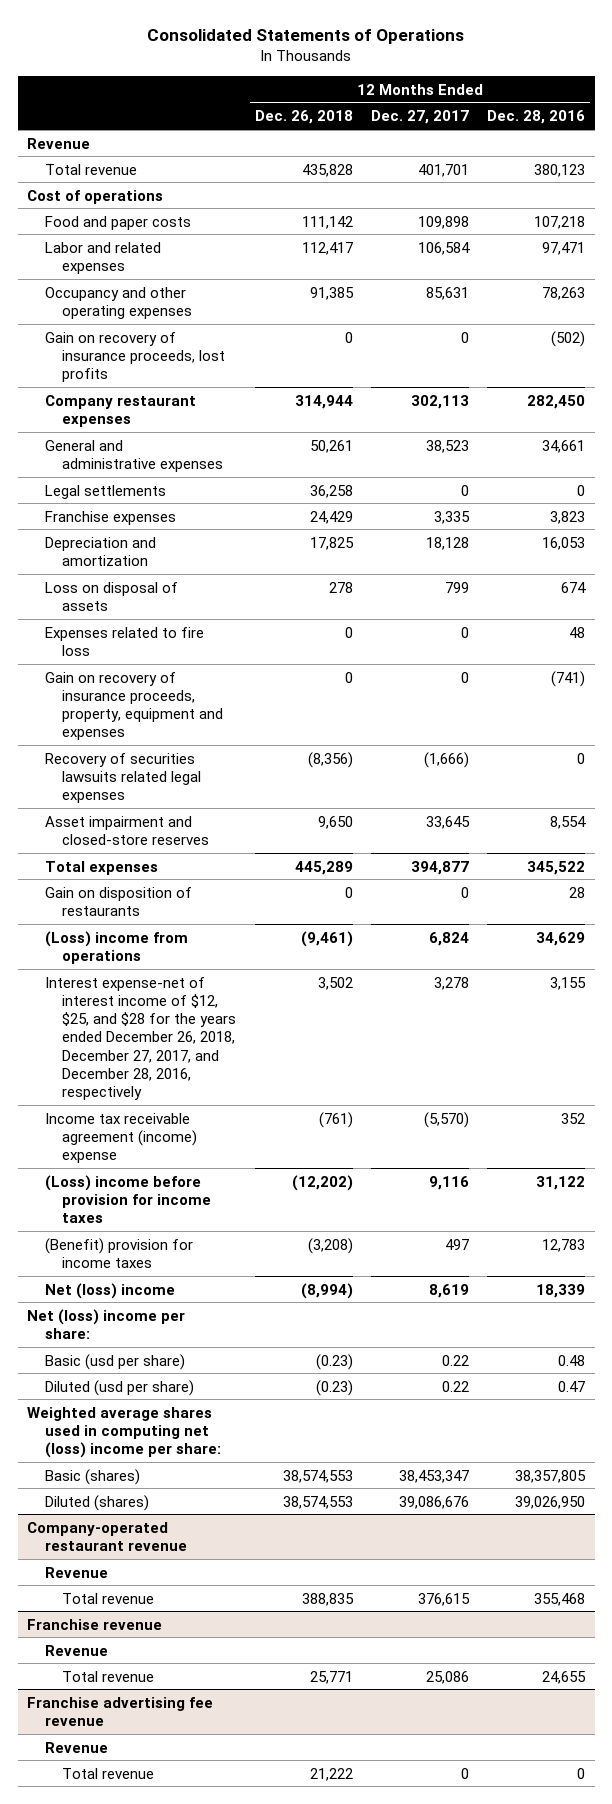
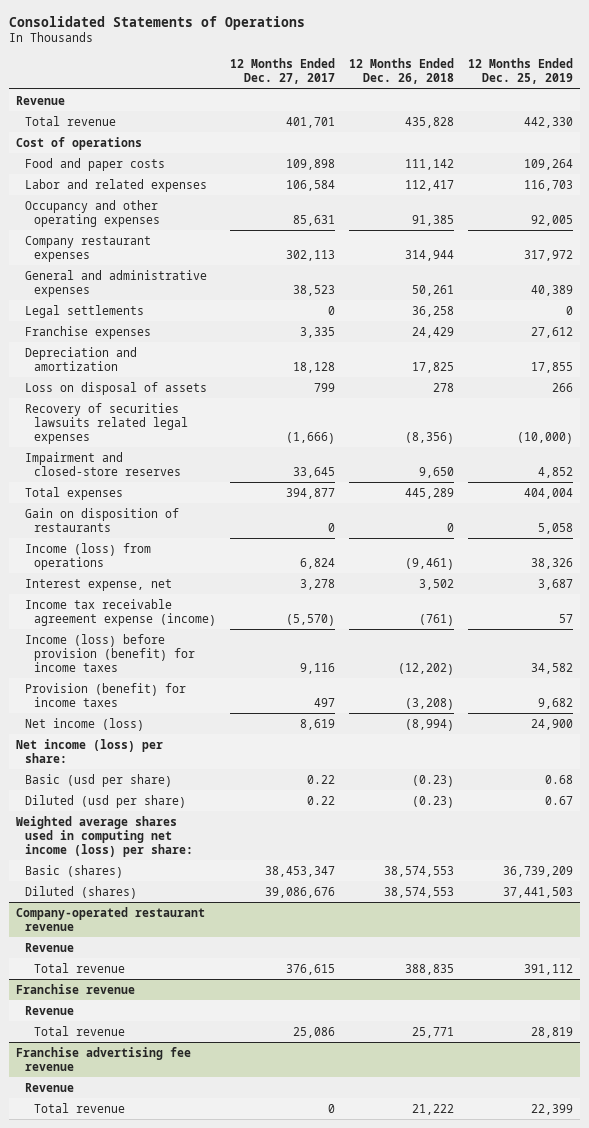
- | 12 Months Ended Dec. 26, 2018 | 12 Months Ended Dec. 27, 2017 | 12 Months Ended Dec. 28, 2016
+ | 12 Months Ended Dec. 27, 2017 | 12 Months Ended Dec. 26, 2018 | 12 Months Ended Dec. 25, 2019
- Gain on recovery of insurance proceeds, lost profits | 0 | 0 | (502)
- Expenses related to fire loss | 0 | 0 | 48
- Gain on recovery of insurance proceeds, property, equipment and expenses | 0 | 0 | (741)
- Asset impairment and closed-store reserves | 9,650 | 33,645 | 8,554
+ Impairment and closed-store reserves | 33,645 | 9,650 | 4,852
- (Loss) income from operations | (9,461) | 6,824 | 34,629
- Interest expense-net of interest income of $12, $25, and $28 for the years ended December 26, 2018, December 27, 2017, and December 28, 2016, respectively | 3,502 | 3,278 | 3,155
- Income tax receivable agreement (income) expense | (761) | (5,570) | 352
- (Loss) income before provision for income taxes | (12,202) | 9,116 | 31,122
- (Benefit) provision for income taxes | (3,208) | 497 | 12,783
- Net (loss) income | (8,994) | 8,619 | 18,339
- Net (loss) income per share:
+ Income (loss) from operations | 6,824 | (9,461) | 38,326
+ Interest expense, net | 3,278 | 3,502 | 3,687
+ Income tax receivable agreement expense (income) | (5,570) | (761) | 57
+ Income (loss) before provision (benefit) for income taxes | 9,116 | (12,202) | 34,582
+ Provision (benefit) for income taxes | 497 | (3,208) | 9,682
+ Net income (loss) | 8,619 | (8,994) | 24,900
+ Net income (loss) per share:
- Weighted average shares used in computing net (loss) income per share:
+ Weighted average shares used in computing net income (loss) per share:

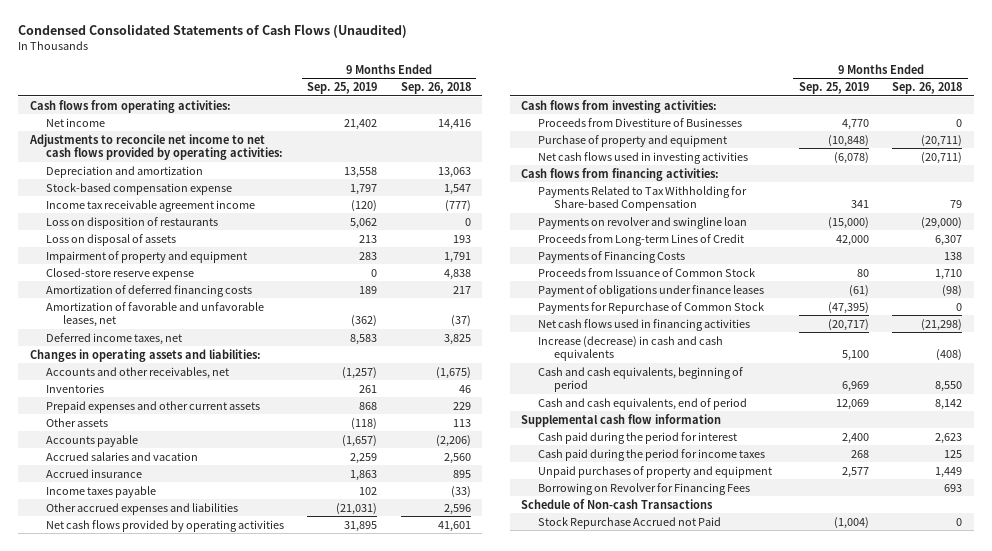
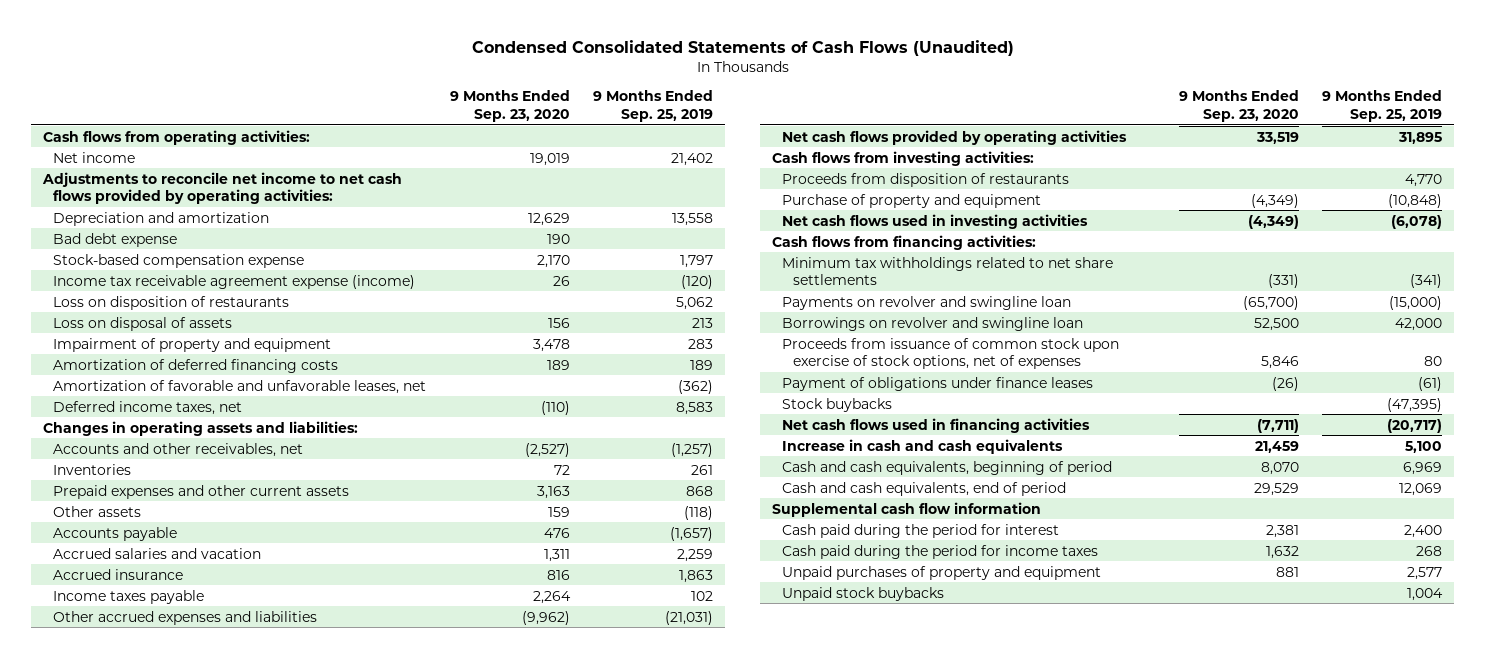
- | 9 Months Ended Sep. 25, 2019 | 9 Months Ended Sep. 26, 2018
+ | 9 Months Ended Sep. 23, 2020 | 9 Months Ended Sep. 25, 2019
+ Bad debt expense | 190 |
- Income tax receivable agreement income | (120) | (777)
+ Income tax receivable agreement expense (income) | 26 | (120)
- Closed-store reserve expense | 0 | 4,838
- Proceeds from Divestiture of Businesses | 4,770 | 0
+ Proceeds from disposition of restaurants | | 4,770
- Payments Related to Tax Withholding for Share-based Compensation | 341 | 79
+ Minimum tax withholdings related to net share settlements | (331) | (341)
- Proceeds from Long-term Lines of Credit | 42,000 | 6,307
- Payments of Financing Costs | | 138
- Proceeds from Issuance of Common Stock | 80 | 1,710
+ Borrowings on revolver and swingline loan | 52,500 | 42,000
+ Proceeds from issuance of common stock upon exercise of stock options, net of expenses | 5,846 | 80
- Payments for Repurchase of Common Stock | (47,395) | 0
+ Stock buybacks | | (47,395)
- Increase (decrease) in cash and cash equivalents | 5,100 | (408)
+ Increase in cash and cash equivalents | 21,459 | 5,100
- Borrowing on Revolver for Financing Fees | | 693
- Schedule of Non-cash Transactions
- Stock Repurchase Accrued not Paid | (1,004) | 0
+ Unpaid stock buybacks | | 1,004

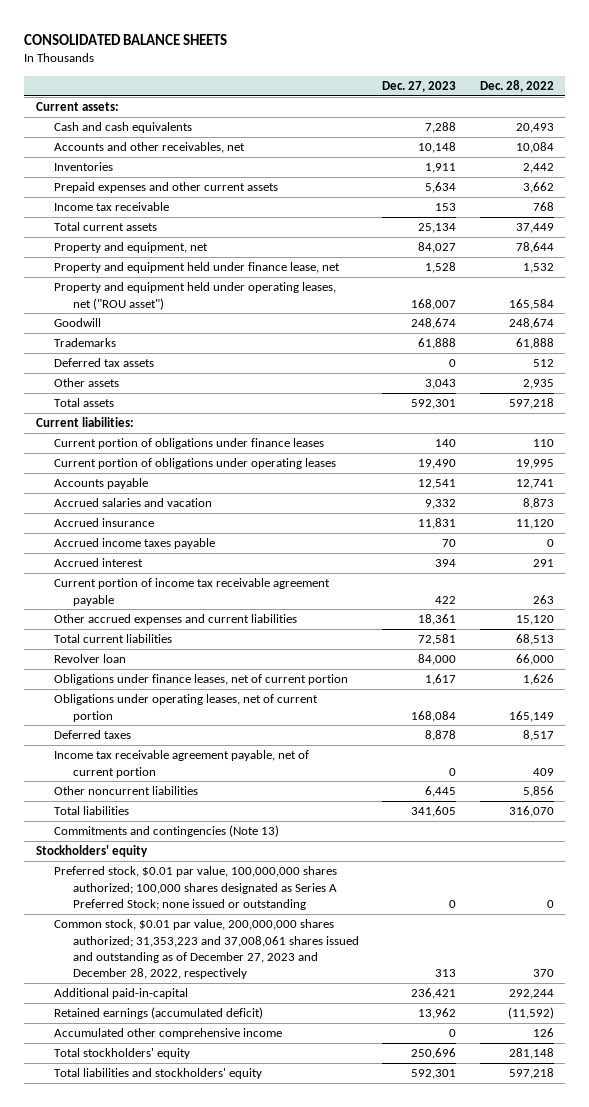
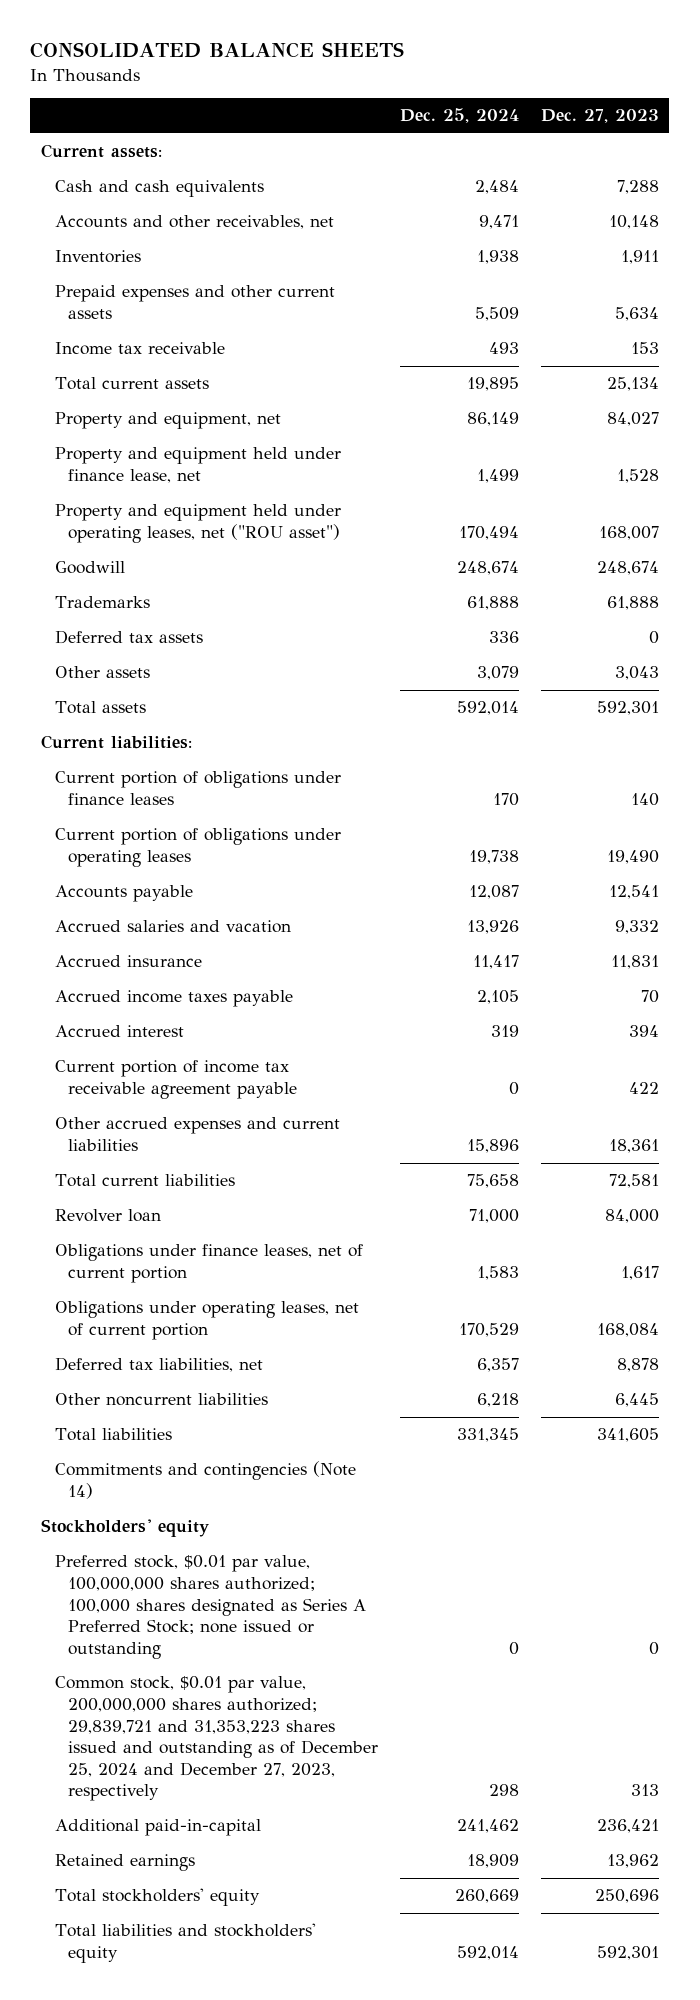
- | Dec. 27, 2023 | Dec. 28, 2022
+ | Dec. 25, 2024 | Dec. 27, 2023
- Deferred taxes | 8,878 | 8,517
- Income tax receivable agreement payable, net of current portion | 0 | 409
+ Deferred tax liabilities, net | 6,357 | 8,878
- Commitments and contingencies (Note 13)
+ Commitments and contingencies (Note 14)
- Common stock, $0.01 par value, 200,000,000 shares authorized; 31,353,223 and 37,008,061 shares issued and outstanding as of December 27, 2023 and December 28, 2022, respectively | 313 | 370
+ Common stock, $0.01 par value, 200,000,000 shares authorized; 29,839,721 and 31,353,223 shares issued and outstanding as of December 25, 2024 and December 27, 2023, respectively | 298 | 313
- Retained earnings (accumulated deficit) | 13,962 | (11,592)
- Accumulated other comprehensive income | 0 | 126
+ Retained earnings | 18,909 | 13,962

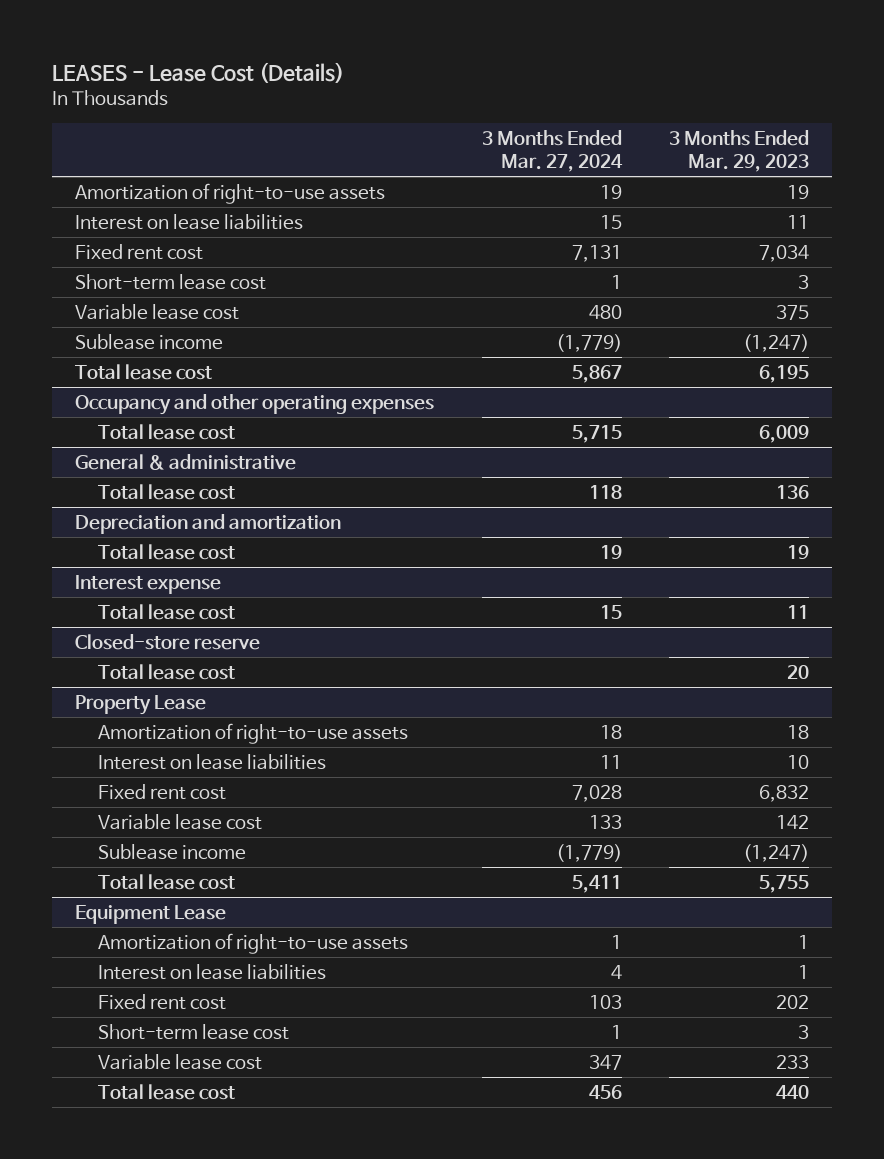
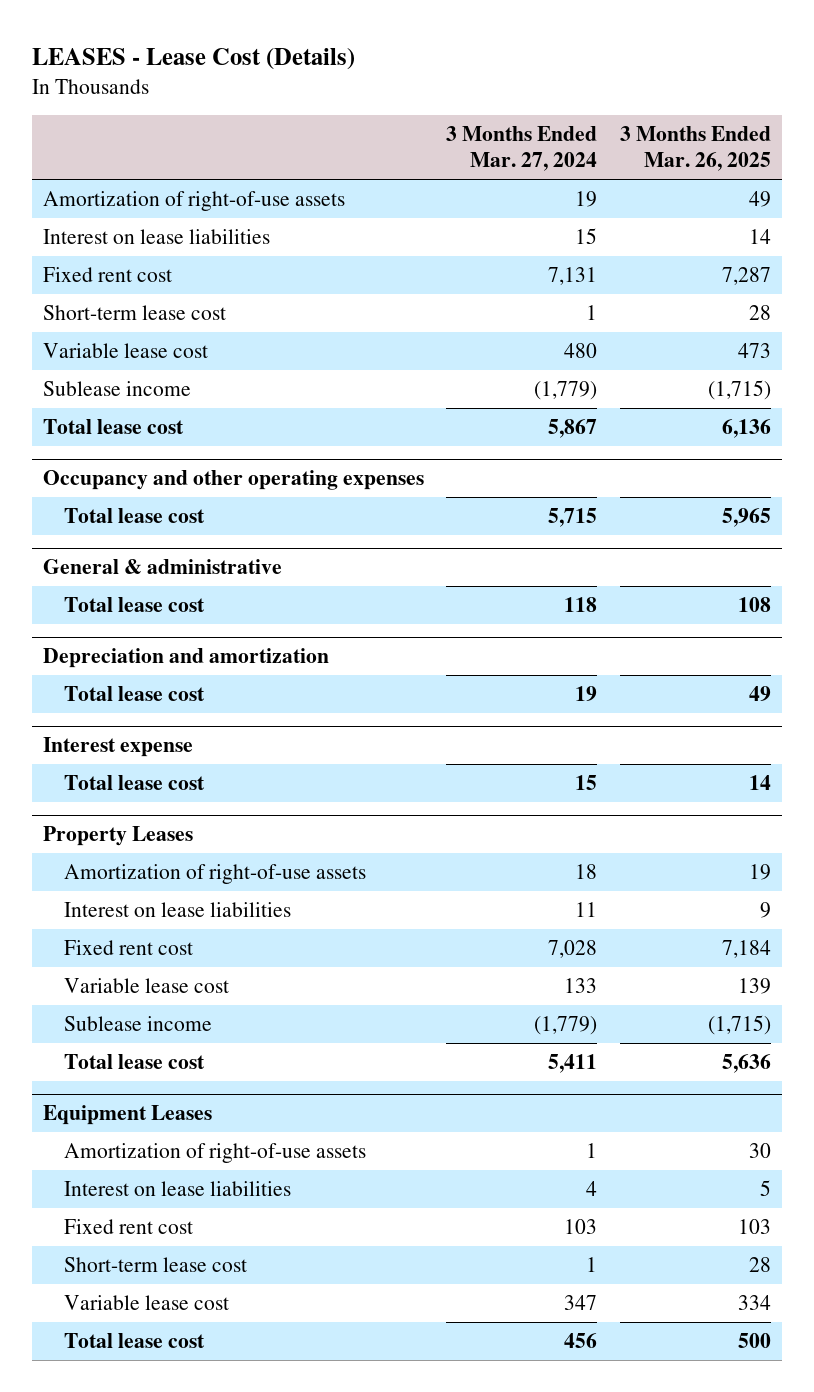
- | 3 Months Ended Mar. 27, 2024 | 3 Months Ended Mar. 29, 2023
+ | 3 Months Ended Mar. 27, 2024 | 3 Months Ended Mar. 26, 2025
- Amortization of right-to-use assets | 19 | 19
+ Amortization of right-of-use assets | 19 | 49
- Closed-store reserve
- Total lease cost | | 20
- Property Lease
- Amortization of right-to-use assets | 18 | 18
+ Property Leases
+ Amortization of right-of-use assets | 18 | 19
- Equipment Lease
- Amortization of right-to-use assets | 1 | 1
+ Equipment Leases
+ Amortization of right-of-use assets | 1 | 30

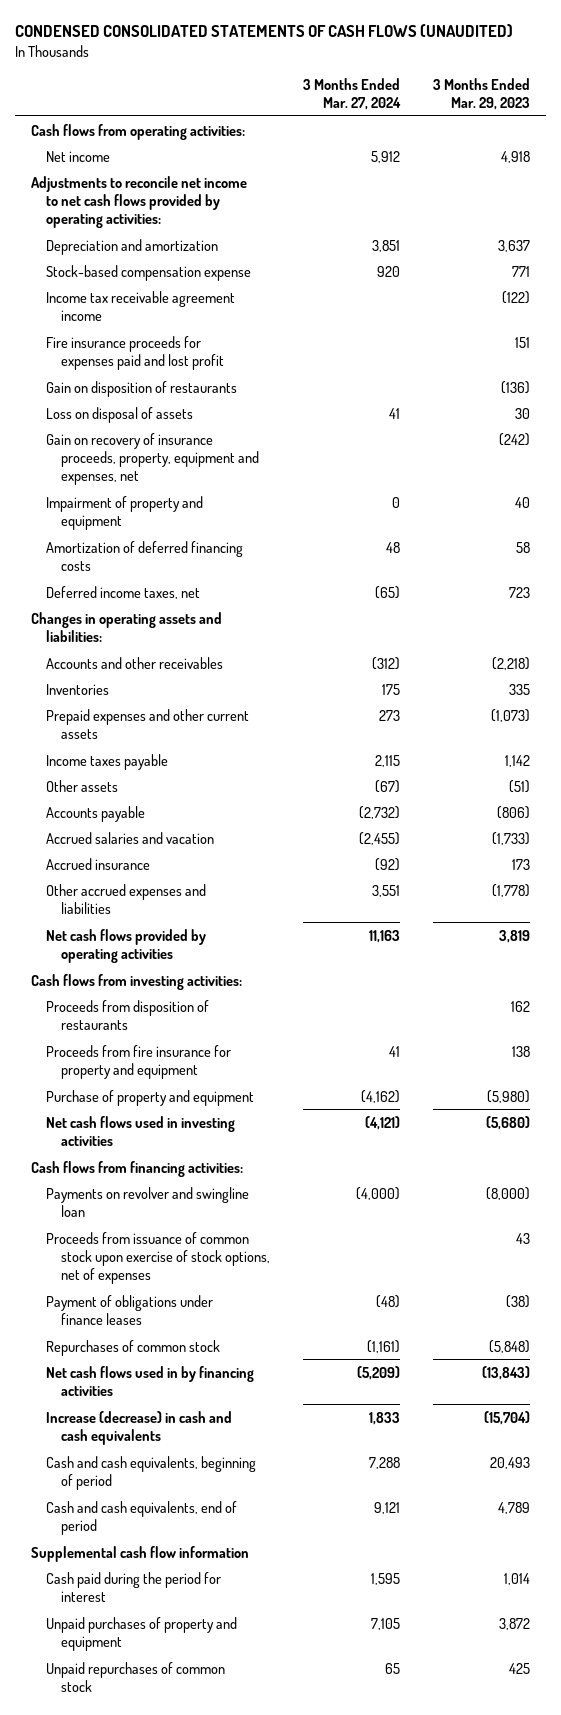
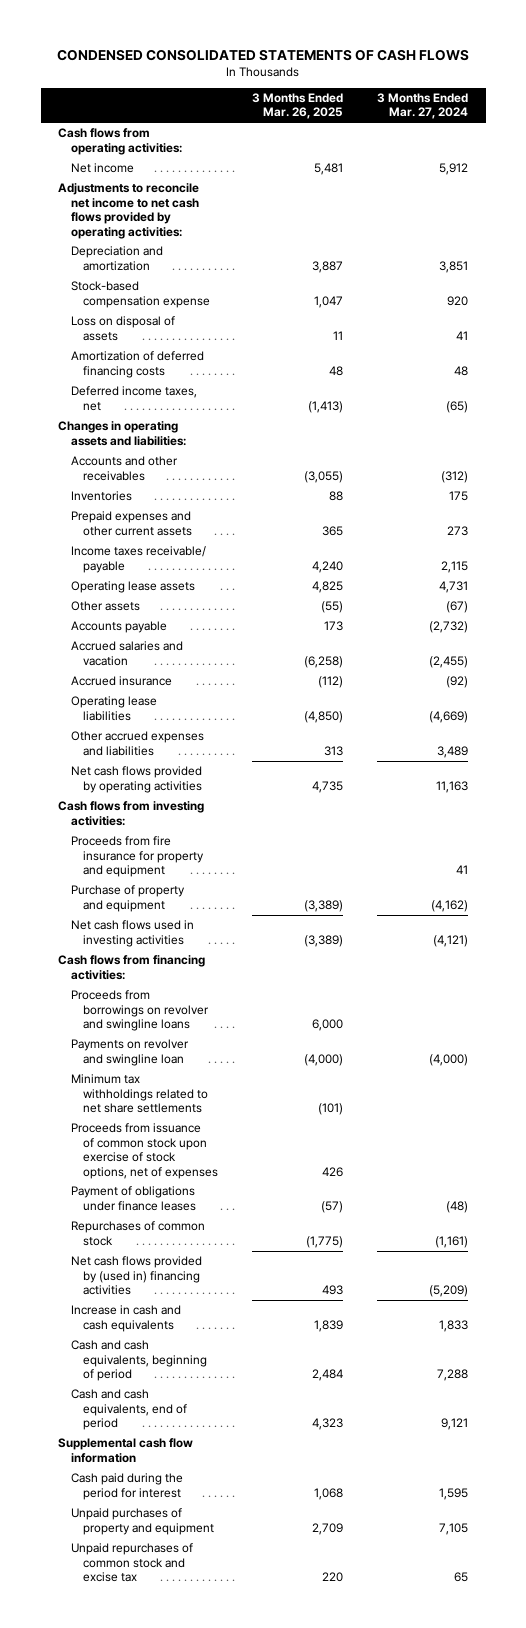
- CONDENSED CONSOLIDATED STATEMENTS OF CASH FLOWS (UNAUDITED)
+ CONDENSED CONSOLIDATED STATEMENTS OF CASH FLOWS
- | 3 Months Ended Mar. 27, 2024 | 3 Months Ended Mar. 29, 2023
+ | 3 Months Ended Mar. 26, 2025 | 3 Months Ended Mar. 27, 2024
- Income tax receivable agreement income | | (122)
- Fire insurance proceeds for expenses paid and lost profit | | 151
- Gain on disposition of restaurants | | (136)
- Gain on recovery of insurance proceeds, property, equipment and expenses, net | | (242)
- Impairment of property and equipment | 0 | 40
- Income taxes payable | 2,115 | 1,142
+ Income taxes receivable/ payable | 4,240 | 2,115
+ Operating lease assets | 4,825 | 4,731
- Other accrued expenses and liabilities | 3,551 | (1,778)
+ Operating lease liabilities | (4,850) | (4,669)
+ Other accrued expenses and liabilities | 313 | 3,489
- Proceeds from disposition of restaurants | | 162
+ Proceeds from borrowings on revolver and swingline loans | 6,000 |
+ Minimum tax withholdings related to net share settlements | (101) |
- Net cash flows used in by financing activities | (5,209) | (13,843)
- Increase (decrease) in cash and cash equivalents | 1,833 | (15,704)
+ Net cash flows provided by (used in) financing activities | 493 | (5,209)
+ Increase in cash and cash equivalents | 1,839 | 1,833
- Unpaid repurchases of common stock | 65 | 425
+ Unpaid repurchases of common stock and excise tax | 220 | 65

